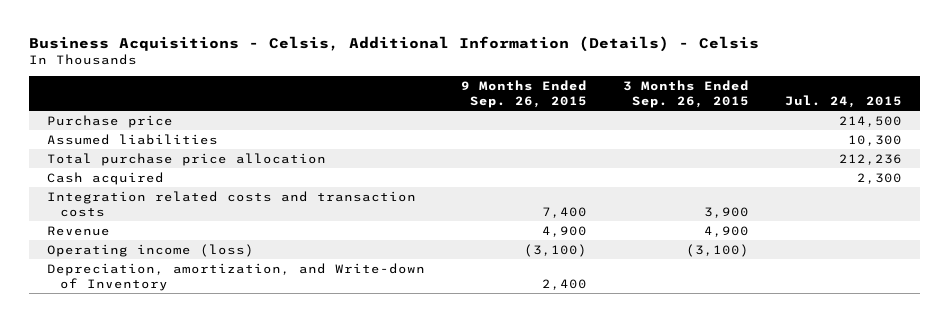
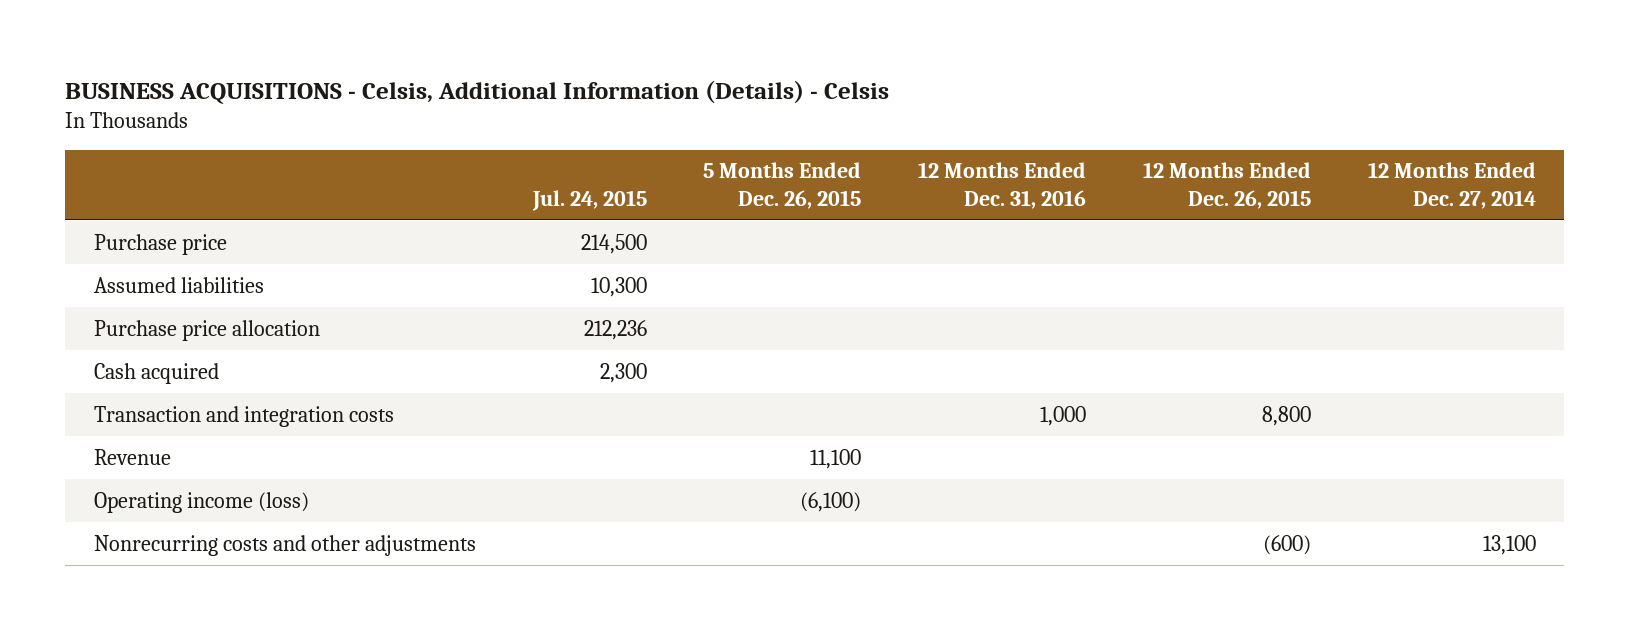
- Business Acquisitions - Celsis, Additional Information (Details) - Celsis
+ BUSINESS ACQUISITIONS - Celsis, Additional Information (Details) - Celsis
- | 9 Months Ended Sep. 26, 2015 | 3 Months Ended Sep. 26, 2015 | Jul. 24, 2015
+ | Jul. 24, 2015 | 5 Months Ended Dec. 26, 2015 | 12 Months Ended Dec. 31, 2016 | 12 Months Ended Dec. 26, 2015 | 12 Months Ended Dec. 27, 2014
- Total purchase price allocation | | | 212,236
+ Purchase price allocation | 212,236 | | | |
- Integration related costs and transaction costs | 7,400 | 3,900 |
+ Transaction and integration costs | | | 1,000 | 8,800 |
- Depreciation, amortization, and Write-down of Inventory | 2,400 | |
+ Nonrecurring costs and other adjustments | | | | (600) | 13,100

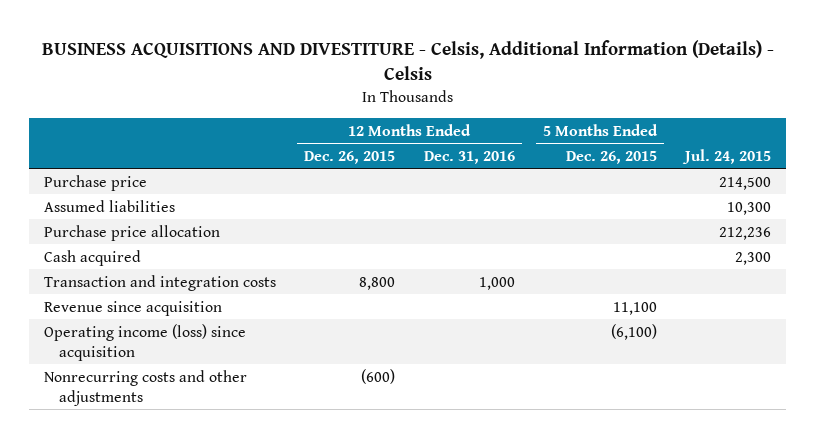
- BUSINESS ACQUISITIONS - Celsis, Additional Information (Details) - Celsis
+ BUSINESS ACQUISITIONS AND DIVESTITURE - Celsis, Additional Information (Details) - Celsis
- | Jul. 24, 2015 | 5 Months Ended Dec. 26, 2015 | 12 Months Ended Dec. 31, 2016 | 12 Months Ended Dec. 26, 2015 | 12 Months Ended Dec. 27, 2014
+ | 12 Months Ended Dec. 26, 2015 | 12 Months Ended Dec. 31, 2016 | 5 Months Ended Dec. 26, 2015 | Jul. 24, 2015
- Revenue | | 11,100 | | |
- Operating income (loss) | | (6,100) | | |
+ Revenue since acquisition | | | 11,100 |
+ Operating income (loss) since acquisition | | | (6,100) |

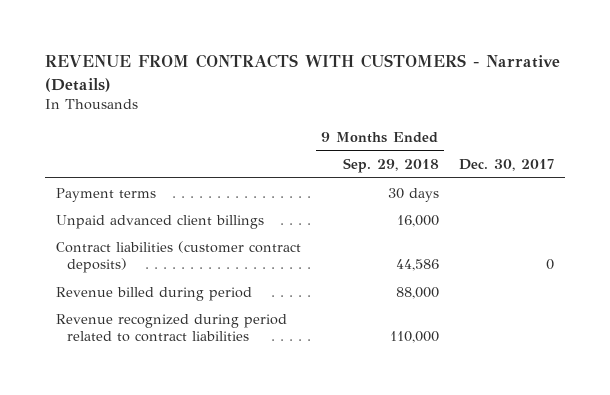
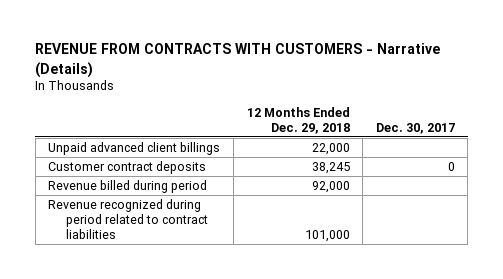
- | 9 Months Ended Sep. 29, 2018 | Dec. 30, 2017
+ | 12 Months Ended Dec. 29, 2018 | Dec. 30, 2017
- Payment terms | 30 days |
- Contract liabilities (customer contract deposits) | 44,586 | 0
+ Customer contract deposits | 38,245 | 0

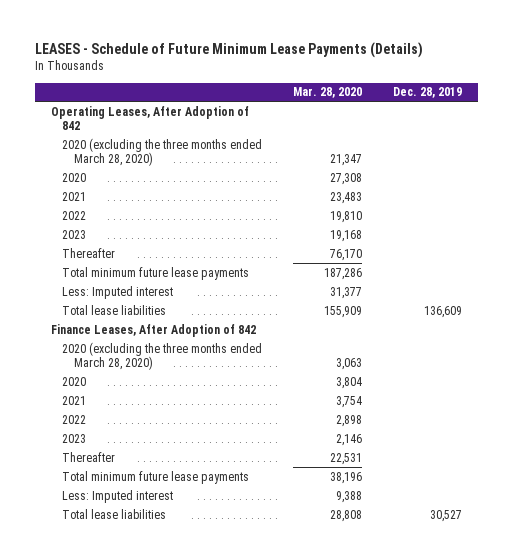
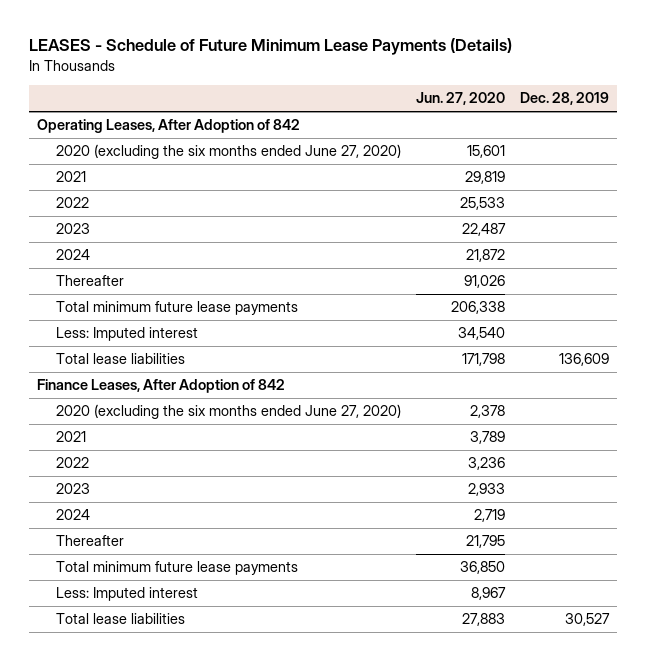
- | Mar. 28, 2020 | Dec. 28, 2019
+ | Jun. 27, 2020 | Dec. 28, 2019
- 2020 (excluding the three months ended March 28, 2020) | 21,347 |
- 2020 | 27,308 |
+ 2020 (excluding the six months ended June 27, 2020) | 15,601 |
+ 2024 | 21,872 |
- 2020 (excluding the three months ended March 28, 2020) | 3,063 |
- 2020 | 3,804 |
+ 2020 (excluding the six months ended June 27, 2020) | 2,378 |
+ 2024 | 2,719 |

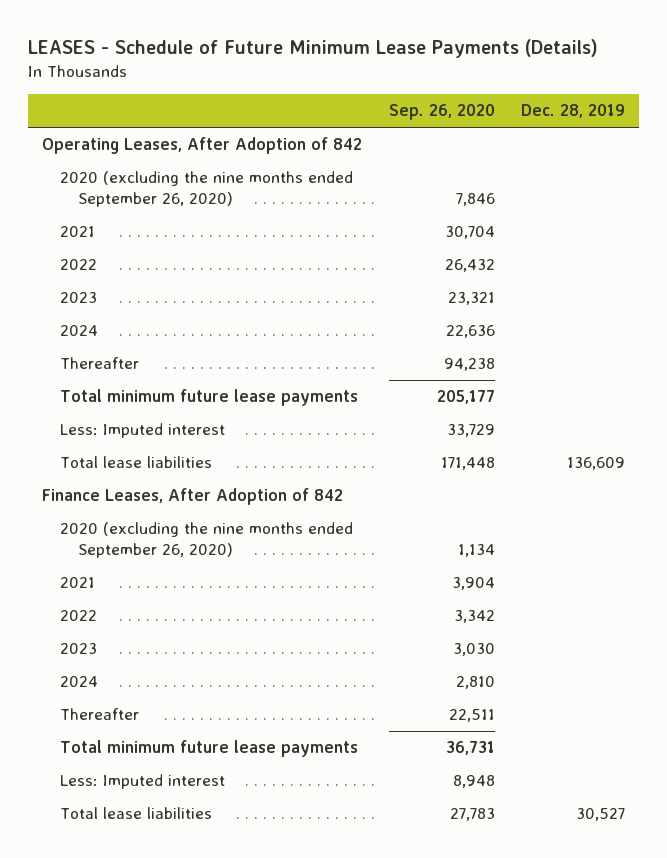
- | Jun. 27, 2020 | Dec. 28, 2019
+ | Sep. 26, 2020 | Dec. 28, 2019
- 2020 (excluding the six months ended June 27, 2020) | 15,601 |
+ 2020 (excluding the nine months ended September 26, 2020) | 7,846 |
- 2020 (excluding the six months ended June 27, 2020) | 2,378 |
+ 2020 (excluding the nine months ended September 26, 2020) | 1,134 |

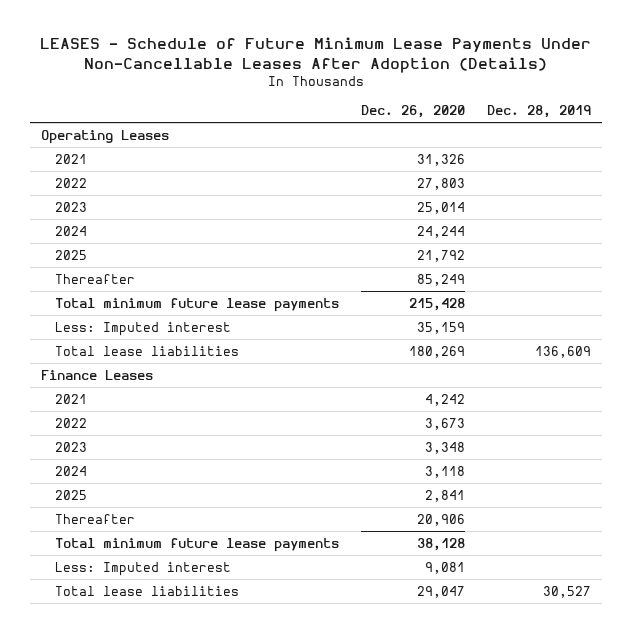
- LEASES - Schedule of Future Minimum Lease Payments (Details)
+ LEASES - Schedule of Future Minimum Lease Payments Under Non-Cancellable Leases After Adoption (Details)
- | Sep. 26, 2020 | Dec. 28, 2019
+ | Dec. 26, 2020 | Dec. 28, 2019
- Operating Leases, After Adoption of 842
- 2020 (excluding the nine months ended September 26, 2020) | 7,846 |
+ Operating Leases
+ 2025 | 21,792 |
- Finance Leases, After Adoption of 842
- 2020 (excluding the nine months ended September 26, 2020) | 1,134 |
+ Finance Leases
+ 2025 | 2,841 |

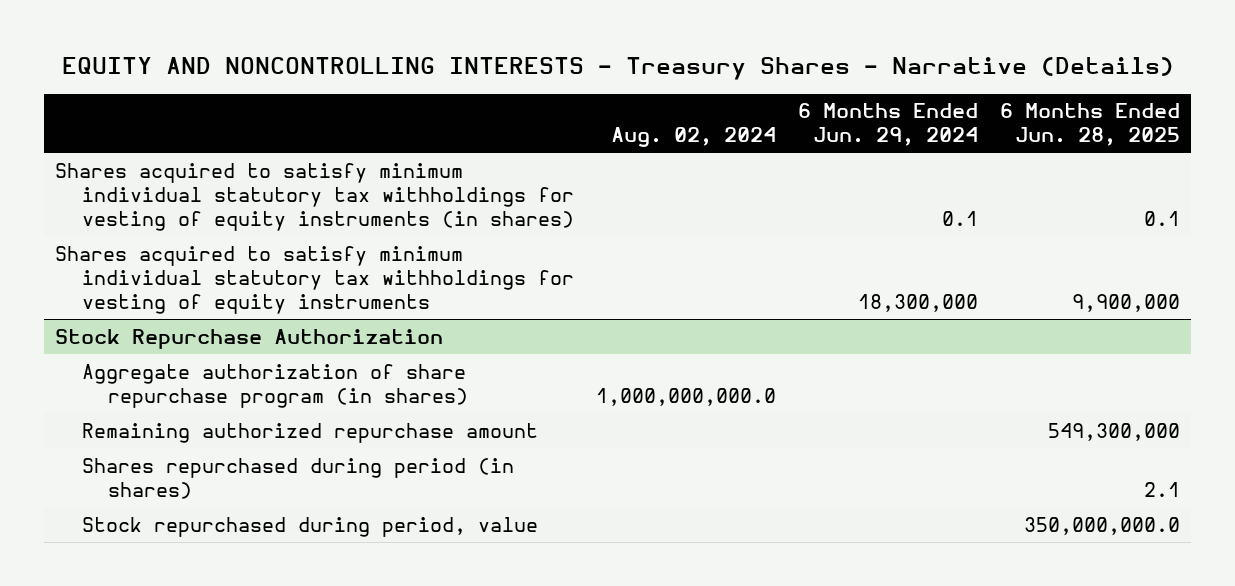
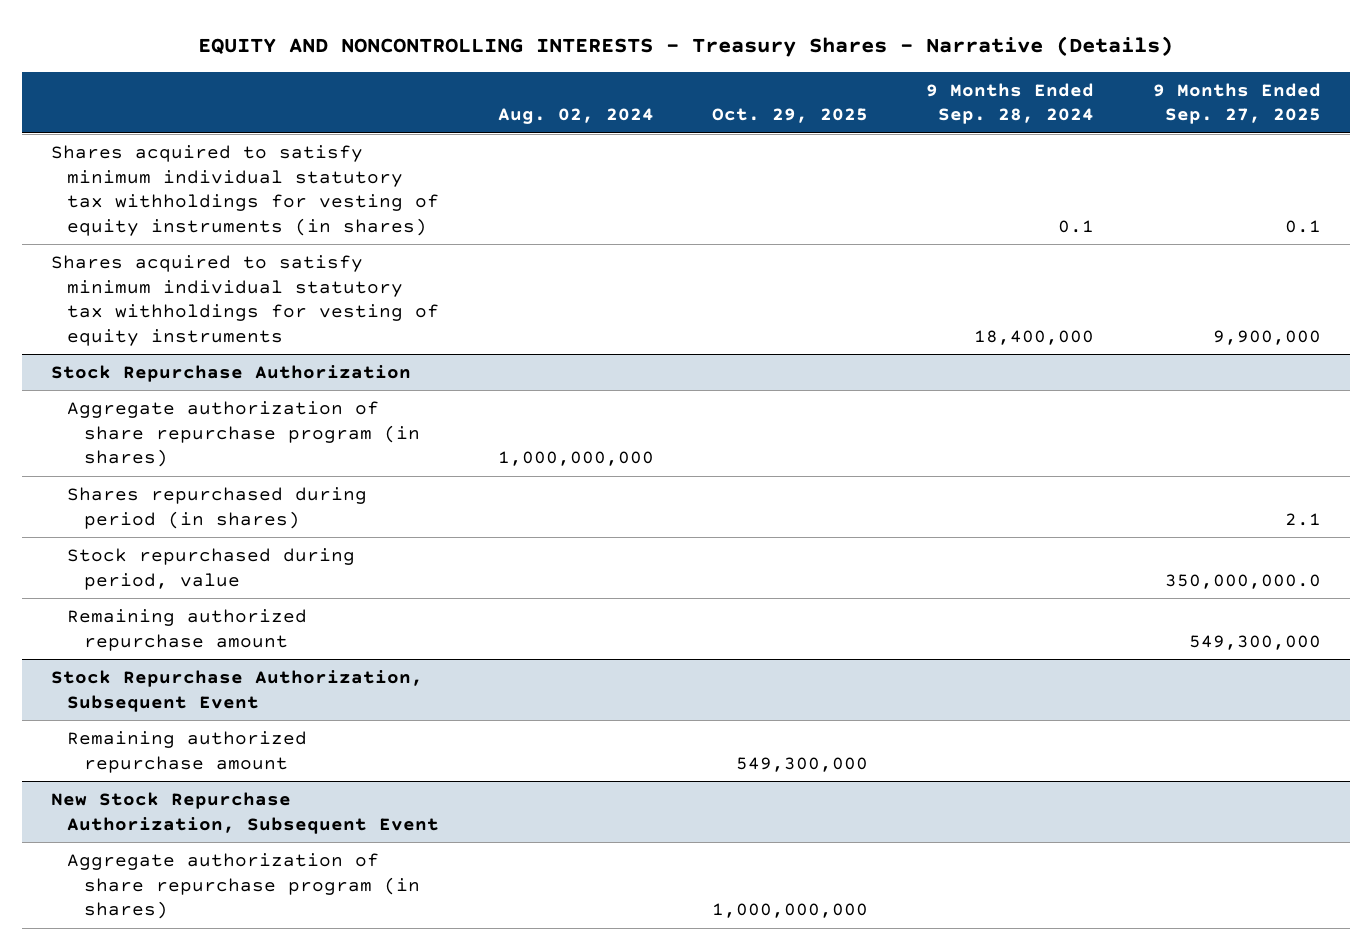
- | Aug. 02, 2024 | 6 Months Ended Jun. 29, 2024 | 6 Months Ended Jun. 28, 2025
+ | Aug. 02, 2024 | Oct. 29, 2025 | 9 Months Ended Sep. 28, 2024 | 9 Months Ended Sep. 27, 2025
@ Stock Repurchase Authorization
- Aggregate authorization of share repurchase program (in shares) | 1,000,000,000.0 | |
+ Aggregate authorization of share repurchase program (in shares) | 1,000,000,000 | | |
moved down: Remaining authorized repurchase amount | | | | 549,300,000
+ Stock Repurchase Authorization, Subsequent Event
+ Remaining authorized repurchase amount | | 549,300,000 | |
+ New Stock Repurchase Authorization, Subsequent Event
+ Aggregate authorization of share repurchase program (in shares) | | 1,000,000,000 | |

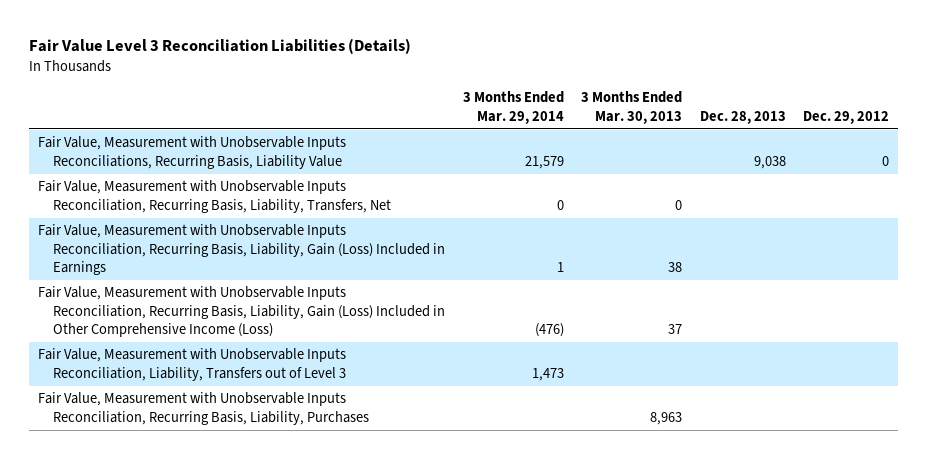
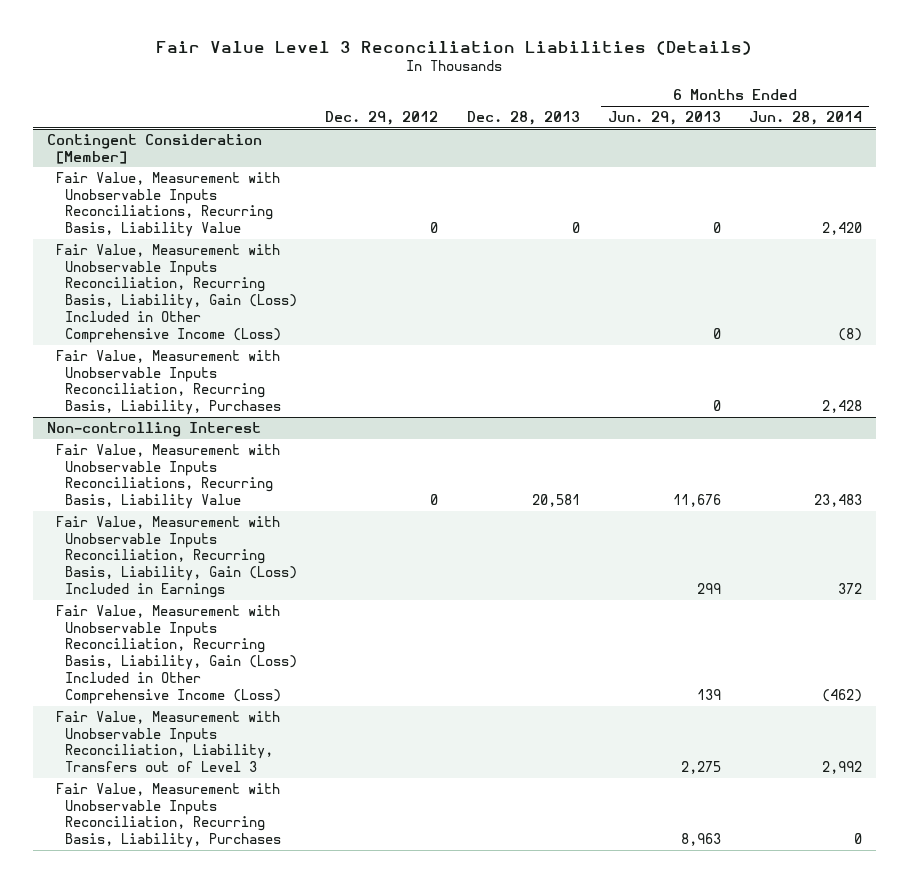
- | 3 Months Ended Mar. 29, 2014 | 3 Months Ended Mar. 30, 2013 | Dec. 28, 2013 | Dec. 29, 2012
+ | Dec. 29, 2012 | Dec. 28, 2013 | 6 Months Ended Jun. 29, 2013 | 6 Months Ended Jun. 28, 2014
- Fair Value, Measurement with Unobservable Inputs Reconciliations, Recurring Basis, Liability Value | 21,579 | | 9,038 | 0
- Fair Value, Measurement with Unobservable Inputs Reconciliation, Recurring Basis, Liability, Transfers, Net | 0 | 0 | |
- Fair Value, Measurement with Unobservable Inputs Reconciliation, Recurring Basis, Liability, Gain (Loss) Included in Earnings | 1 | 38 | |
- Fair Value, Measurement with Unobservable Inputs Reconciliation, Recurring Basis, Liability, Gain (Loss) Included in Other Comprehensive Income (Loss) | (476) | 37 | |
- Fair Value, Measurement with Unobservable Inputs Reconciliation, Liability, Transfers out of Level 3 | 1,473 | | |
- Fair Value, Measurement with Unobservable Inputs Reconciliation, Recurring Basis, Liability, Purchases | | 8,963 | |
+ Contingent Consideration [Member]
+ Fair Value, Measurement with Unobservable Inputs Reconciliations, Recurring Basis, Liability Value | 0 | 0 | 0 | 2,420
+ Fair Value, Measurement with Unobservable Inputs Reconciliation, Recurring Basis, Liability, Gain (Loss) Included in Other Comprehensive Income (Loss) | | | 0 | (8)
+ Fair Value, Measurement with Unobservable Inputs Reconciliation, Recurring Basis, Liability, Purchases | | | 0 | 2,428
+ Non-controlling Interest
+ Fair Value, Measurement with Unobservable Inputs Reconciliations, Recurring Basis, Liability Value | 0 | 20,581 | 11,676 | 23,483
+ Fair Value, Measurement with Unobservable Inputs Reconciliation, Recurring Basis, Liability, Gain (Loss) Included in Earnings | | | 299 | 372
+ Fair Value, Measurement with Unobservable Inputs Reconciliation, Recurring Basis, Liability, Gain (Loss) Included in Other Comprehensive Income (Loss) | | | 139 | (462)
+ Fair Value, Measurement with Unobservable Inputs Reconciliation, Liability, Transfers out of Level 3 | | | 2,275 | 2,992
+ Fair Value, Measurement with Unobservable Inputs Reconciliation, Recurring Basis, Liability, Purchases | | | 8,963 | 0

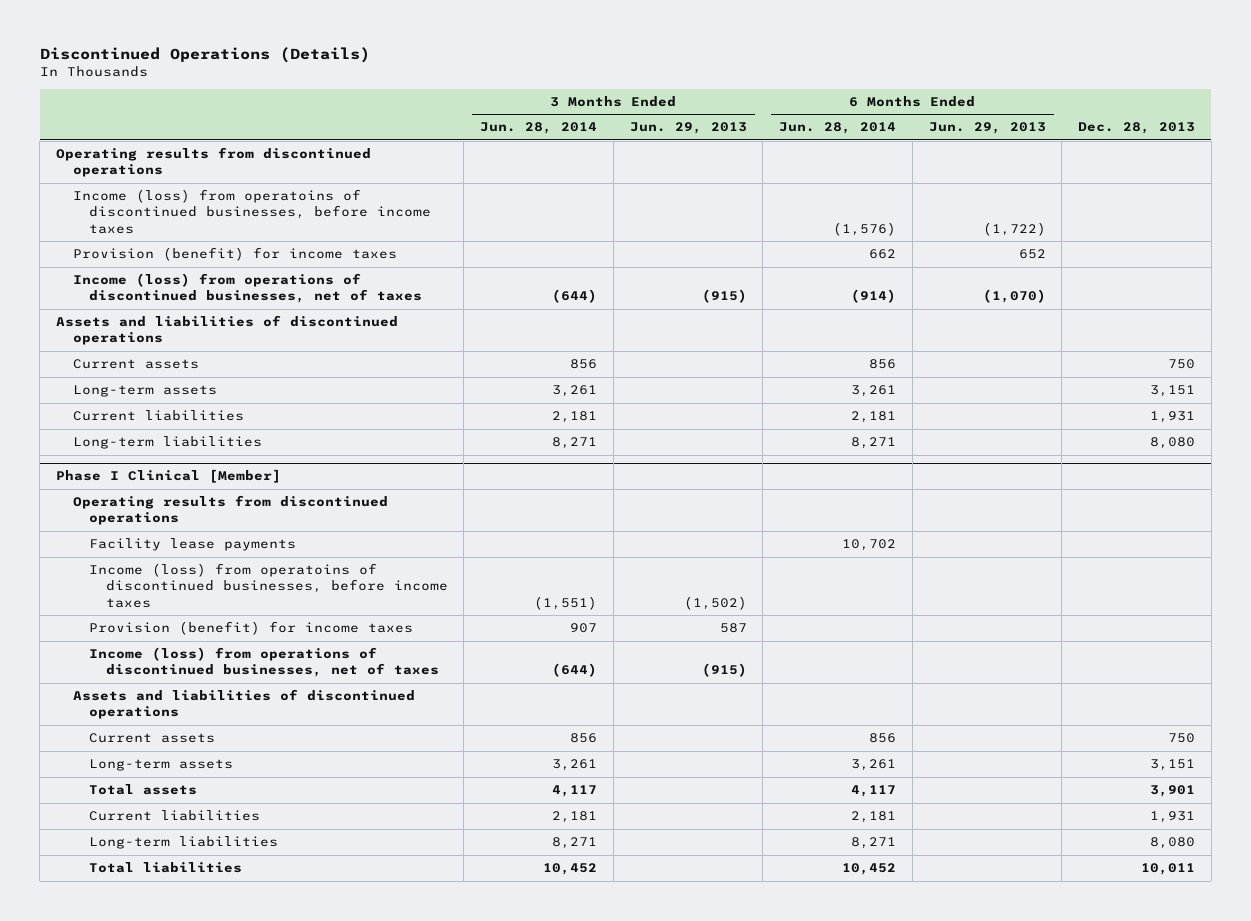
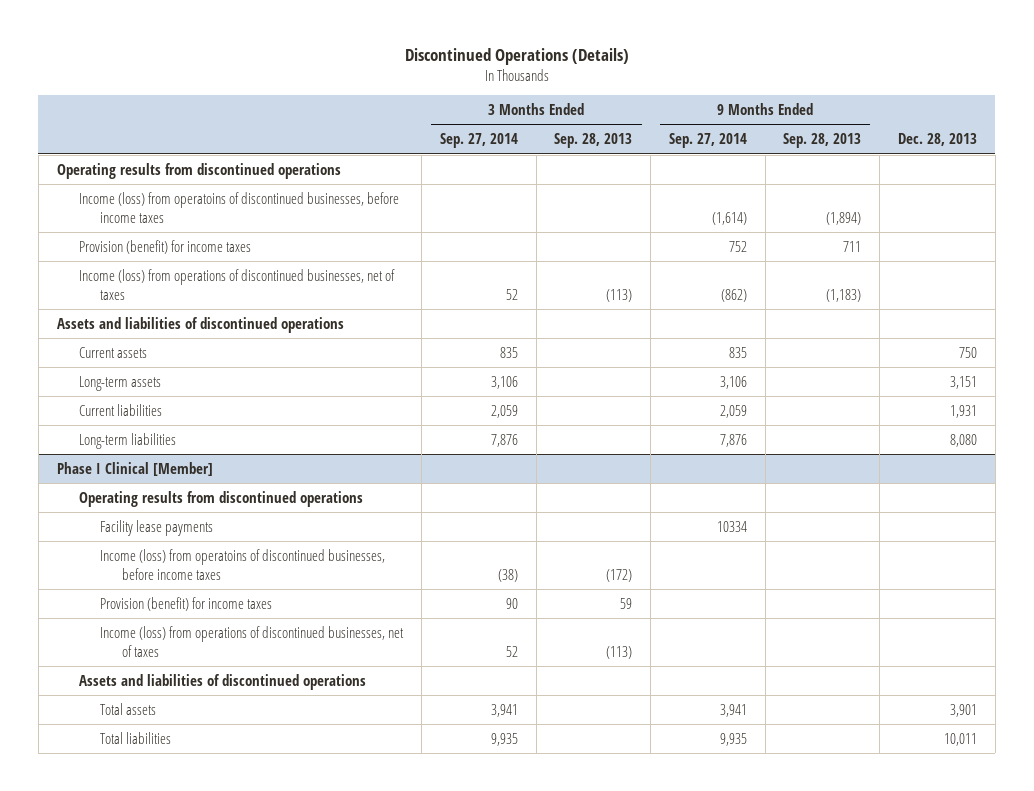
- | 3 Months Ended Jun. 28, 2014 | 3 Months Ended Jun. 29, 2013 | 6 Months Ended Jun. 28, 2014 | 6 Months Ended Jun. 29, 2013 | Dec. 28, 2013
+ | 3 Months Ended Sep. 27, 2014 | 3 Months Ended Sep. 28, 2013 | 9 Months Ended Sep. 27, 2014 | 9 Months Ended Sep. 28, 2013 | Dec. 28, 2013
@ Phase I Clinical [Member]
- Current assets | 856 | | 856 | | 750
- Long-term assets | 3,261 | | 3,261 | | 3,151
- Current liabilities | 2,181 | | 2,181 | | 1,931
- Long-term liabilities | 8,271 | | 8,271 | | 8,080

